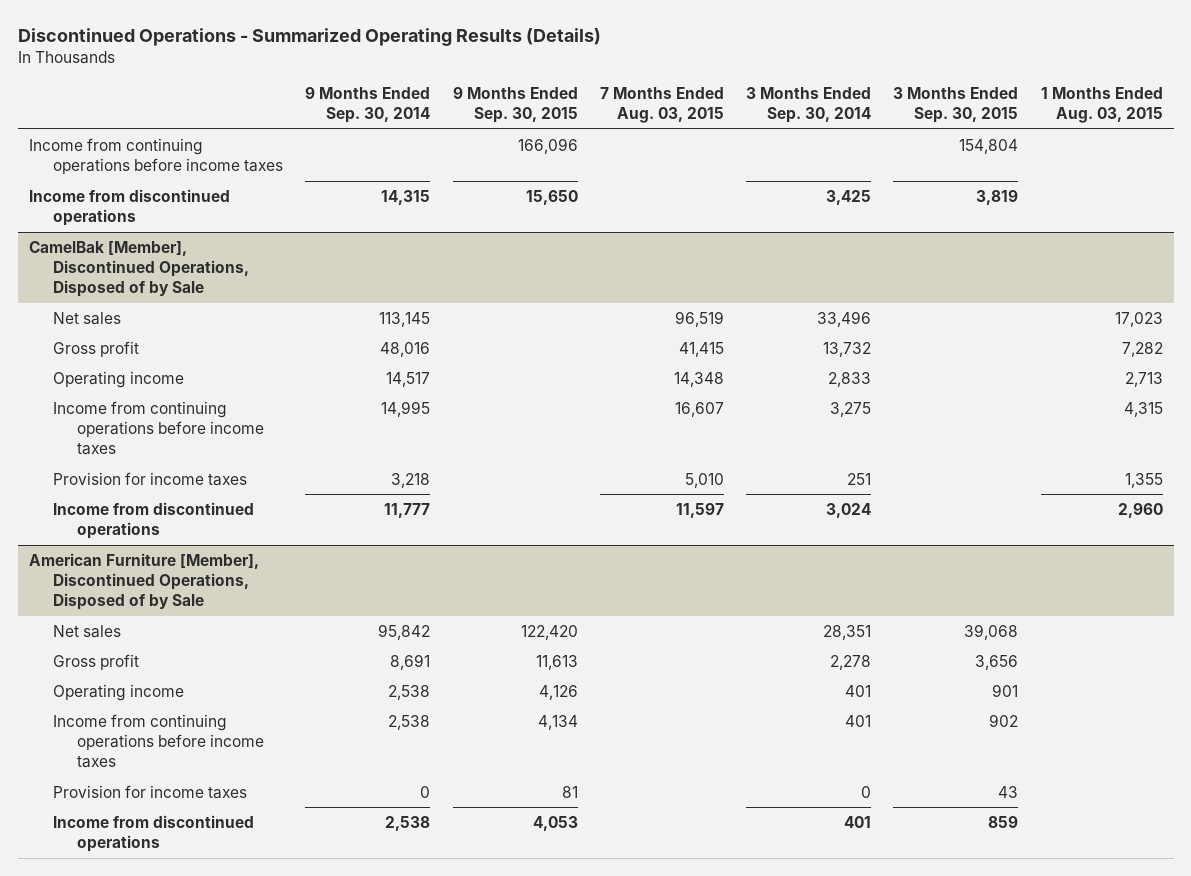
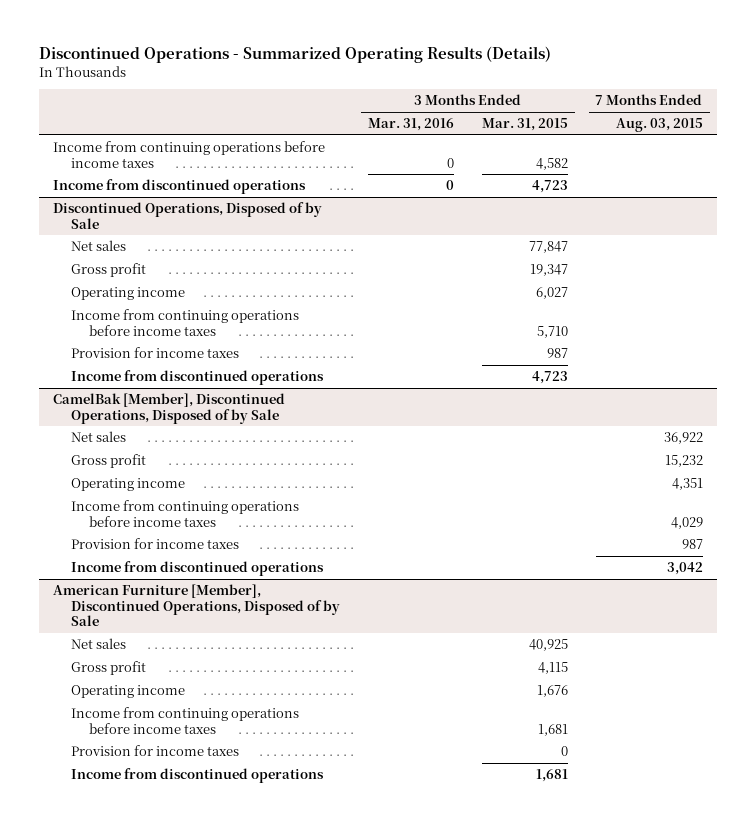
- | 9 Months Ended Sep. 30, 2014 | 9 Months Ended Sep. 30, 2015 | 7 Months Ended Aug. 03, 2015 | 3 Months Ended Sep. 30, 2014 | 3 Months Ended Sep. 30, 2015 | 1 Months Ended Aug. 03, 2015
+ | 3 Months Ended Mar. 31, 2016 | 3 Months Ended Mar. 31, 2015 | 7 Months Ended Aug. 03, 2015
+ Discontinued Operations, Disposed of by Sale
+ Net sales | | 77,847 |
+ Gross profit | | 19,347 |
+ Operating income | | 6,027 |
+ Income from continuing operations before income taxes | | 5,710 |
+ Provision for income taxes | | 987 |
+ Income from discontinued operations | | 4,723 |
@ CamelBak [Member], Discontinued Operations, Disposed of by Sale
- Net sales | 113,145 | | 96,519 | 33,496 | | 17,023
- Gross profit | 48,016 | | 41,415 | 13,732 | | 7,282
- Operating income | 14,517 | | 14,348 | 2,833 | | 2,713
- Income from continuing operations before income taxes | 14,995 | | 16,607 | 3,275 | | 4,315
- Provision for income taxes | 3,218 | | 5,010 | 251 | | 1,355
- Income from discontinued operations | 11,777 | | 11,597 | 3,024 | | 2,960
+ Net sales | | | 36,922
+ Gross profit | | | 15,232
+ Operating income | | | 4,351
+ Income from continuing operations before income taxes | | | 4,029
+ Provision for income taxes | | | 987
+ Income from discontinued operations | | | 3,042

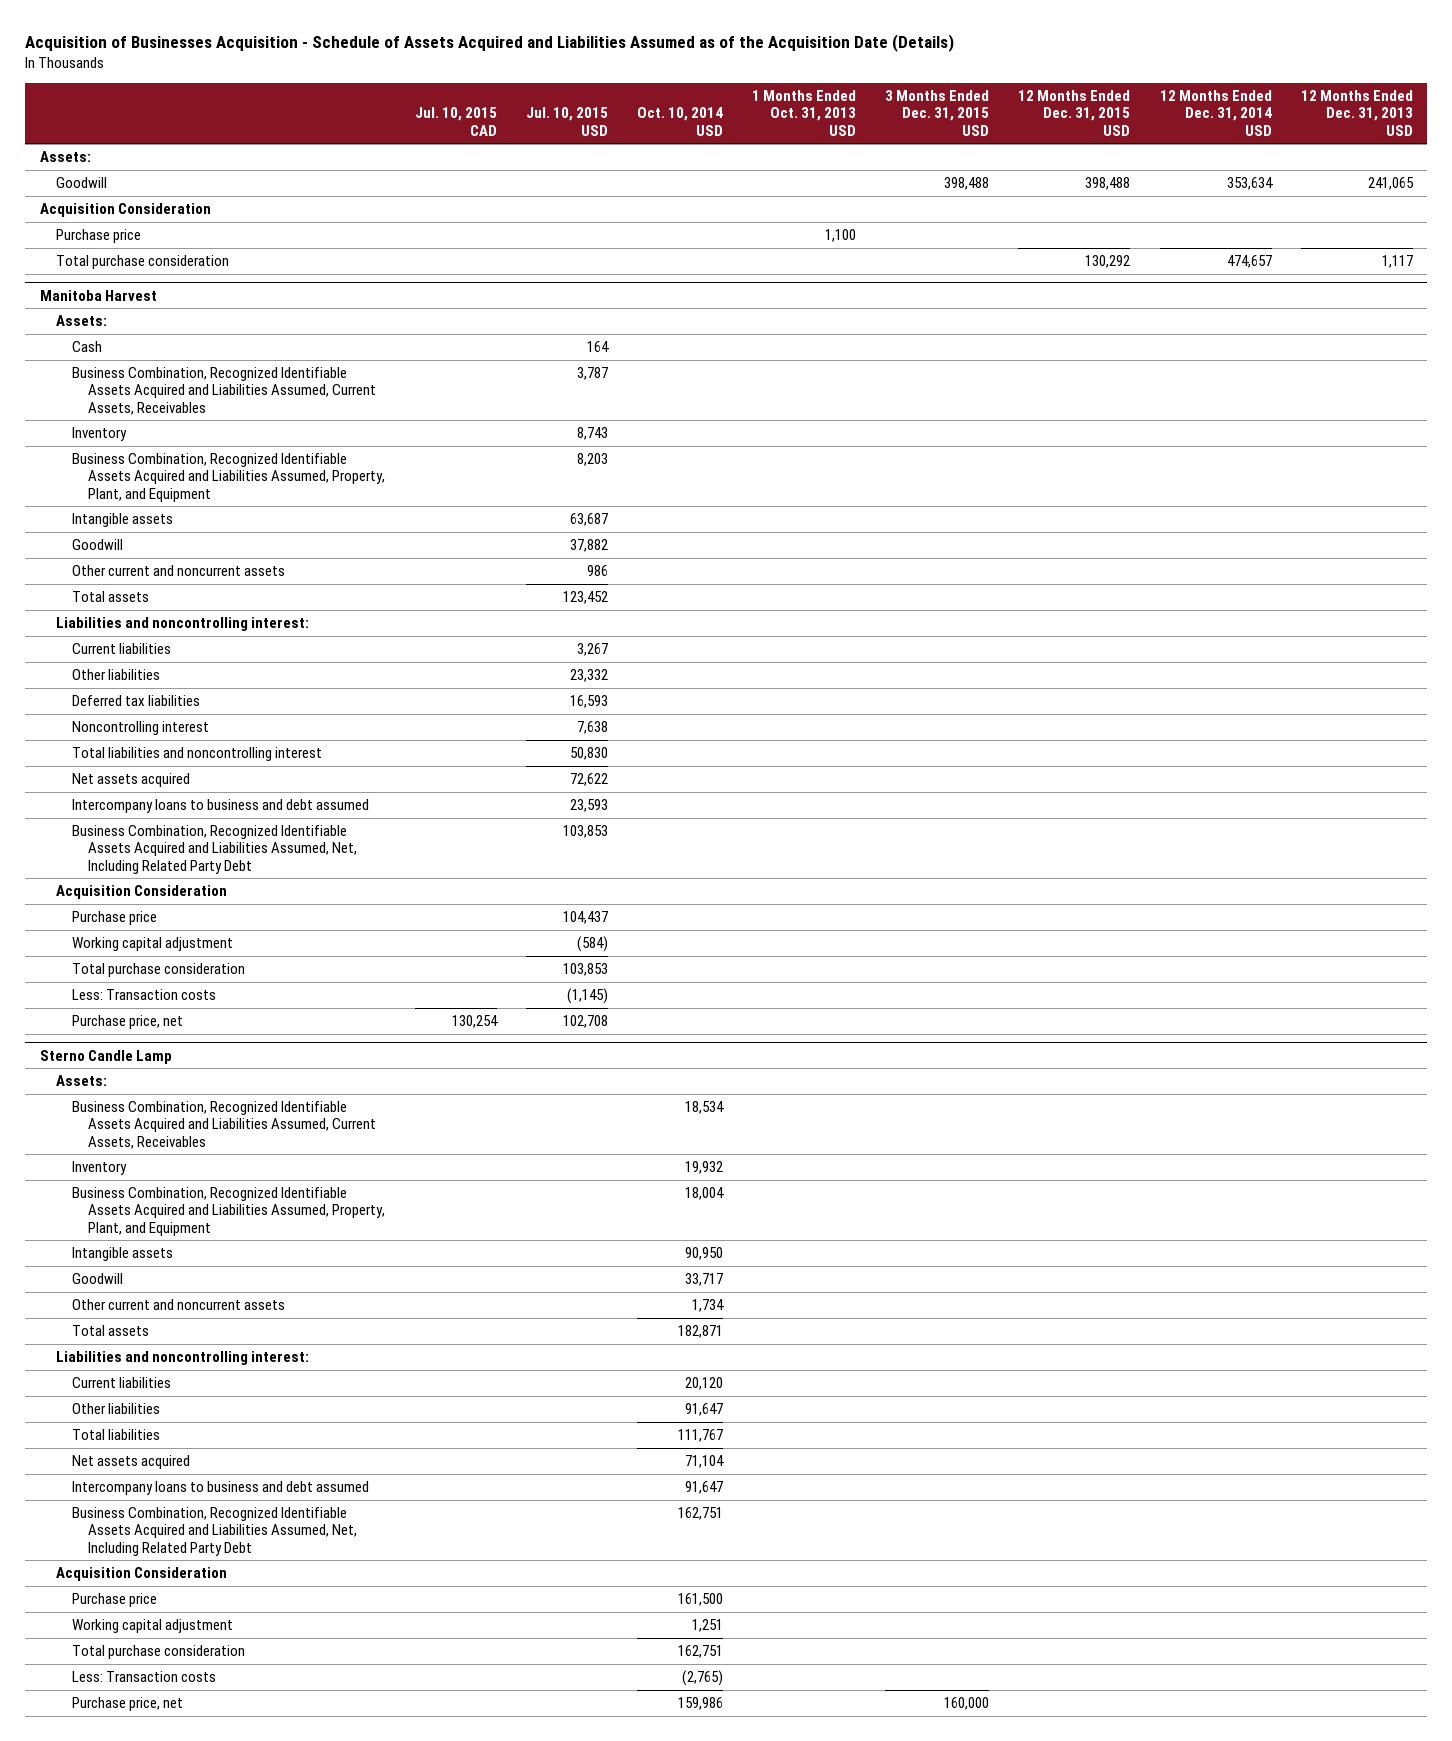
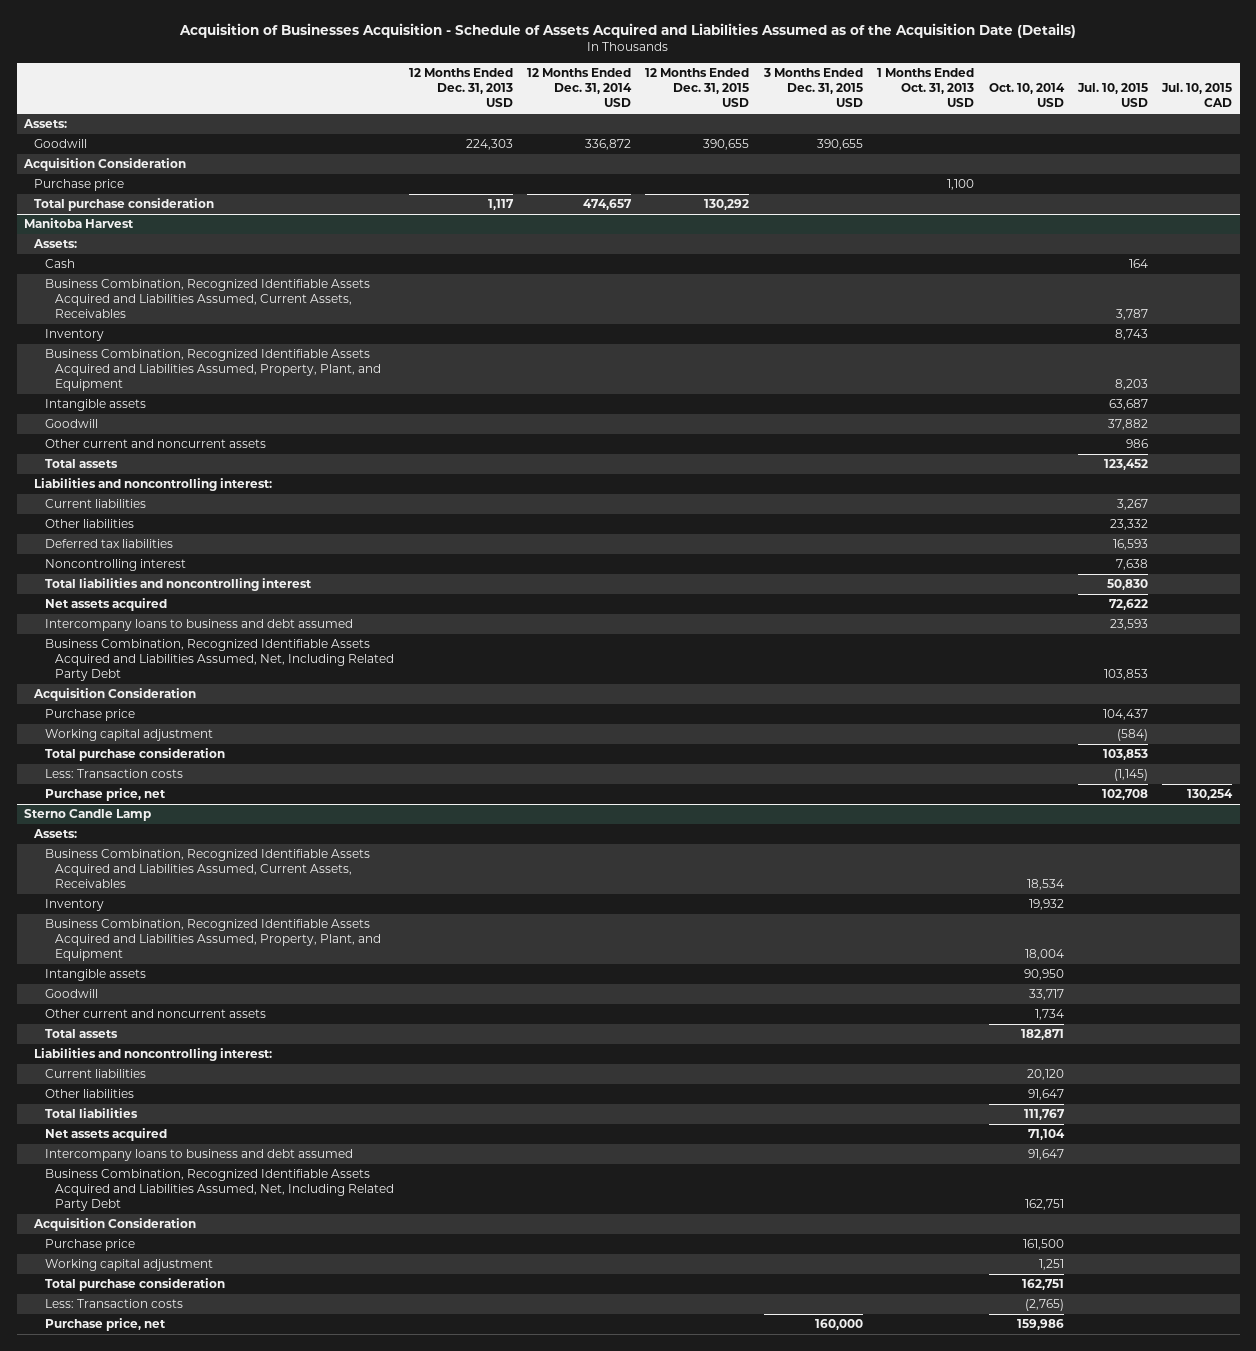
- | Jul. 10, 2015 CAD | Jul. 10, 2015 USD | Oct. 10, 2014 USD | 1 Months Ended Oct. 31, 2013 USD | 3 Months Ended Dec. 31, 2015 USD | 12 Months Ended Dec. 31, 2015 USD | 12 Months Ended Dec. 31, 2014 USD | 12 Months Ended Dec. 31, 2013 USD
+ | 12 Months Ended Dec. 31, 2013 USD | 12 Months Ended Dec. 31, 2014 USD | 12 Months Ended Dec. 31, 2015 USD | 3 Months Ended Dec. 31, 2015 USD | 1 Months Ended Oct. 31, 2013 USD | Oct. 10, 2014 USD | Jul. 10, 2015 USD | Jul. 10, 2015 CAD
- Goodwill | | | | | 398,488 | 398,488 | 353,634 | 241,065
+ Goodwill | 224,303 | 336,872 | 390,655 | 390,655 | | | |

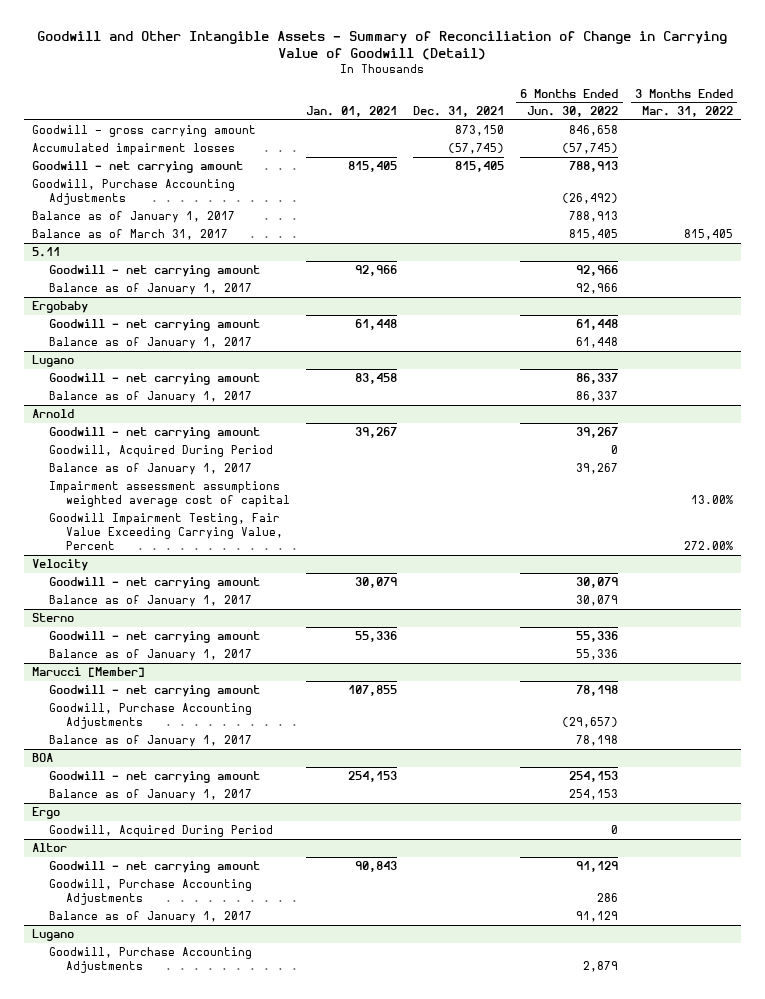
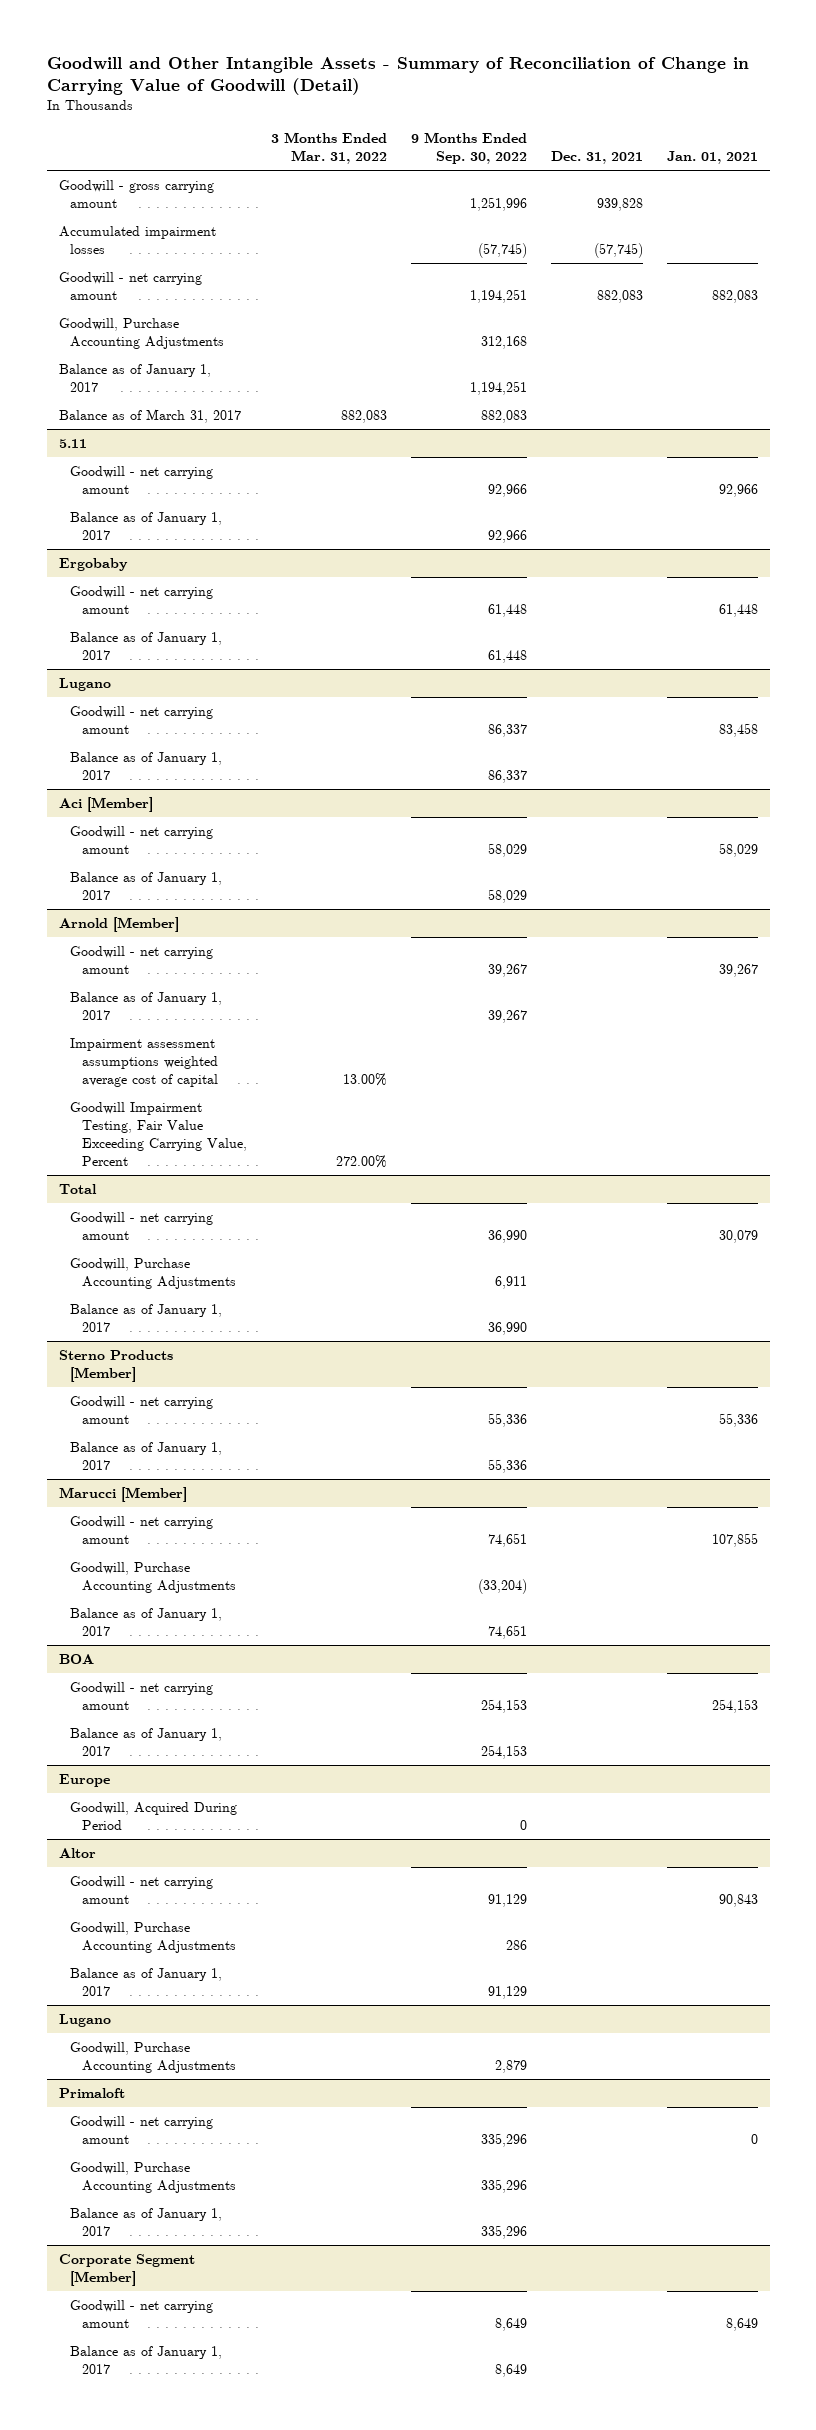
- | Jan. 01, 2021 | Dec. 31, 2021 | 6 Months Ended Jun. 30, 2022 | 3 Months Ended Mar. 31, 2022
+ | 3 Months Ended Mar. 31, 2022 | 9 Months Ended Sep. 30, 2022 | Dec. 31, 2021 | Jan. 01, 2021
- Goodwill - gross carrying amount | | 873,150 | 846,658 |
+ Goodwill - gross carrying amount | | 1,251,996 | 939,828 |
- Goodwill - net carrying amount | 815,405 | 815,405 | 788,913 |
+ Goodwill - net carrying amount | | 1,194,251 | 882,083 | 882,083
- Balance as of March 31, 2017 | | | 815,405 | 815,405
+ Balance as of March 31, 2017 | 882,083 | 882,083 | |
- Arnold
+ Aci [Member]
+ Goodwill - net carrying amount | | 58,029 | | 58,029
+ Balance as of January 1, 2017 | | 58,029 | |
+ Arnold [Member]
- Goodwill, Acquired During Period | | | 0 |
- Velocity
+ Total
+ Goodwill, Purchase Accounting Adjustments | | 6,911 | |
- Sterno
+ Sterno Products [Member]
- Ergo
+ Europe
+ Primaloft
+ Goodwill - net carrying amount | | 335,296 | | 0
+ Goodwill, Purchase Accounting Adjustments | | 335,296 | |
+ Balance as of January 1, 2017 | | 335,296 | |
+ Corporate Segment [Member]
+ Goodwill - net carrying amount | | 8,649 | | 8,649
+ Balance as of January 1, 2017 | | 8,649 | |

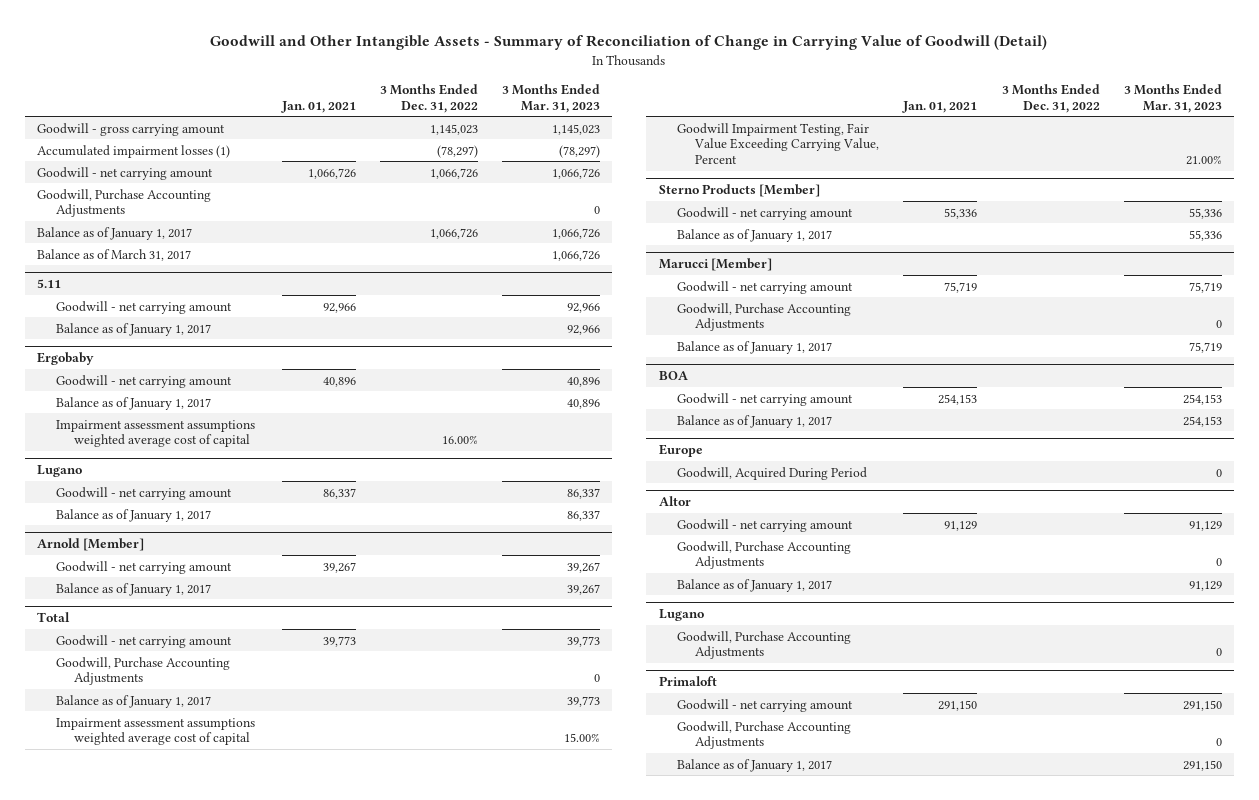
- | 3 Months Ended Mar. 31, 2022 | 9 Months Ended Sep. 30, 2022 | Dec. 31, 2021 | Jan. 01, 2021
+ | Jan. 01, 2021 | 3 Months Ended Dec. 31, 2022 | 3 Months Ended Mar. 31, 2023
- Accumulated impairment losses | | (57,745) | (57,745) |
- Goodwill - net carrying amount | | 1,194,251 | 882,083 | 882,083
+ Accumulated impairment losses (1) | | (78,297) | (78,297)
+ Goodwill - net carrying amount | 1,066,726 | 1,066,726 | 1,066,726
@ Ergobaby
- Goodwill - net carrying amount | | 61,448 | | 61,448
+ Goodwill - net carrying amount | 40,896 | | 40,896
+ Impairment assessment assumptions weighted average cost of capital | | 16.00% |
@ Lugano
- Goodwill - net carrying amount | | 86,337 | | 83,458
+ Goodwill - net carrying amount | 86,337 | | 86,337
- Aci [Member]
- Goodwill - net carrying amount | | 58,029 | | 58,029
- Balance as of January 1, 2017 | | 58,029 | |
@ Arnold [Member]
- Impairment assessment assumptions weighted average cost of capital | 13.00% | | |
- Goodwill Impairment Testing, Fair Value Exceeding Carrying Value, Percent | 272.00% | | |
@ Total
- Goodwill - net carrying amount | | 36,990 | | 30,079
+ Goodwill - net carrying amount | 39,773 | | 39,773
+ Impairment assessment assumptions weighted average cost of capital | | | 15.00%
+ Goodwill Impairment Testing, Fair Value Exceeding Carrying Value, Percent | | | 21.00%
@ Marucci [Member]
- Goodwill - net carrying amount | | 74,651 | | 107,855
+ Goodwill - net carrying amount | 75,719 | | 75,719
@ Altor
- Goodwill - net carrying amount | | 91,129 | | 90,843
+ Goodwill - net carrying amount | 91,129 | | 91,129
@ Primaloft
- Goodwill - net carrying amount | | 335,296 | | 0
+ Goodwill - net carrying amount | 291,150 | | 291,150
- Corporate Segment [Member]
- Goodwill - net carrying amount | | 8,649 | | 8,649
- Balance as of January 1, 2017 | | 8,649 | |

